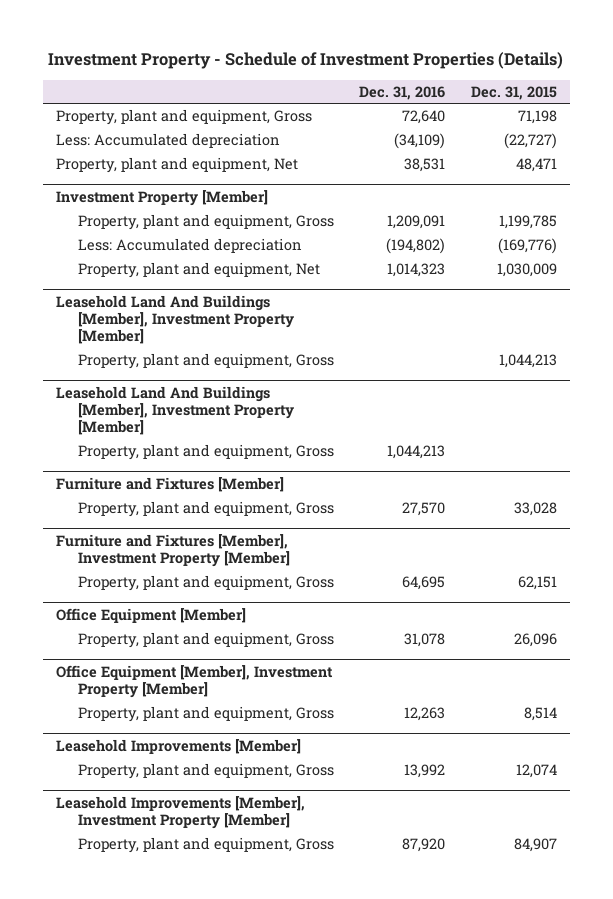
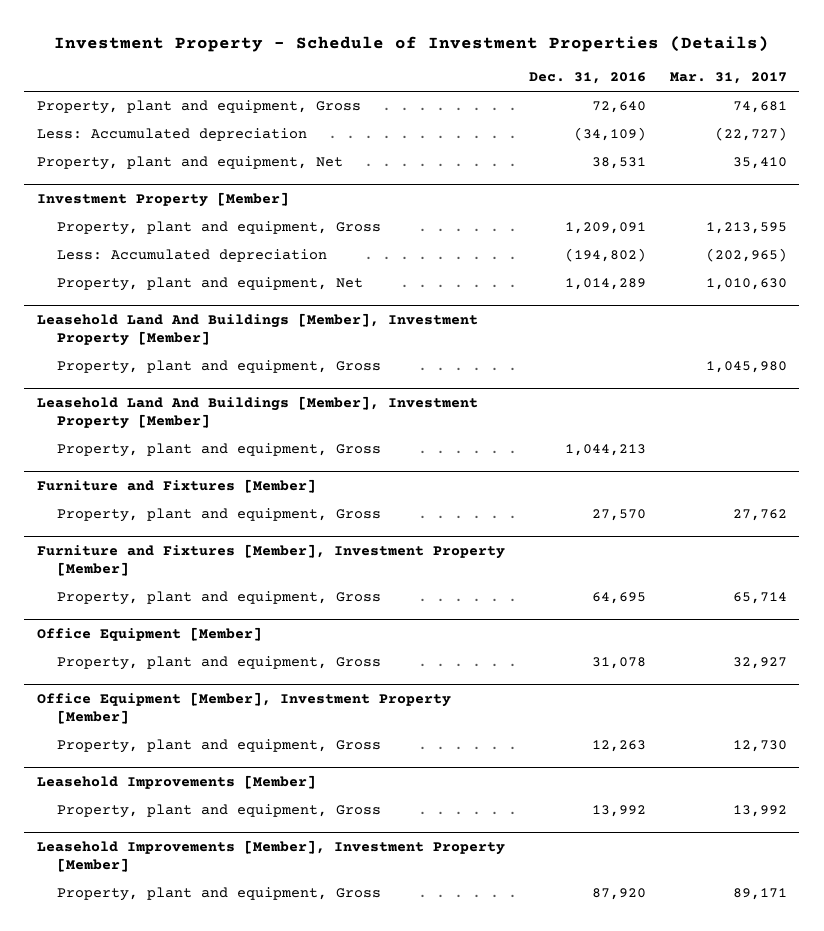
- | Dec. 31, 2016 | Dec. 31, 2015
+ | Dec. 31, 2016 | Mar. 31, 2017
@ Investment Property [Member]
- Property, plant and equipment, Net | 1,014,323 | 1,030,009
+ Property, plant and equipment, Net | 1,014,289 | 1,010,630

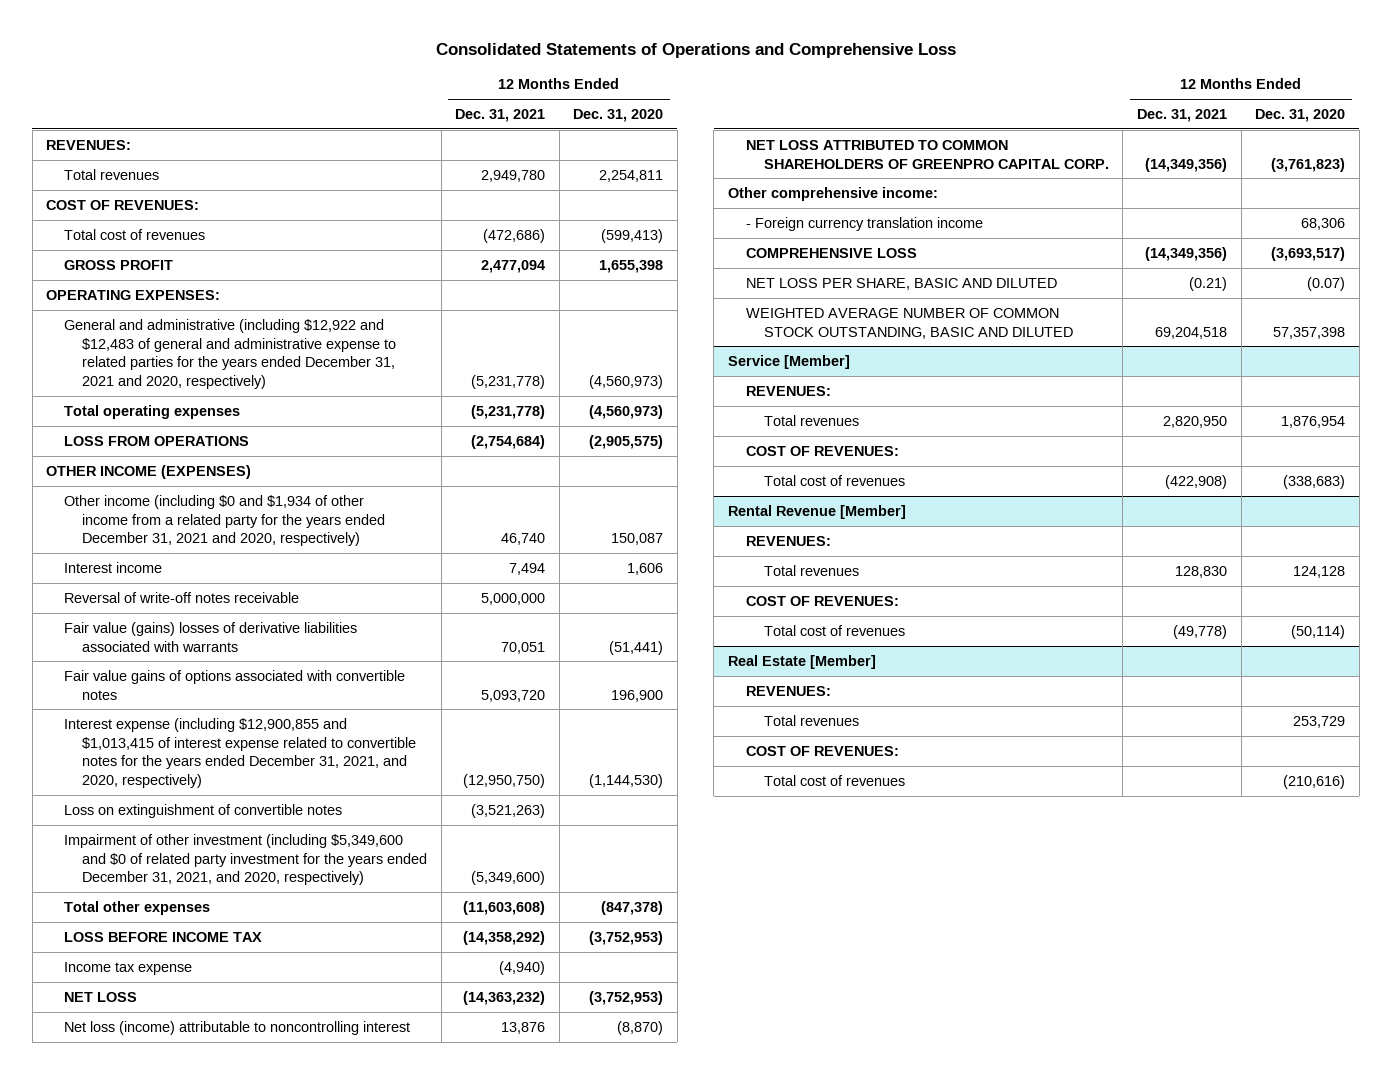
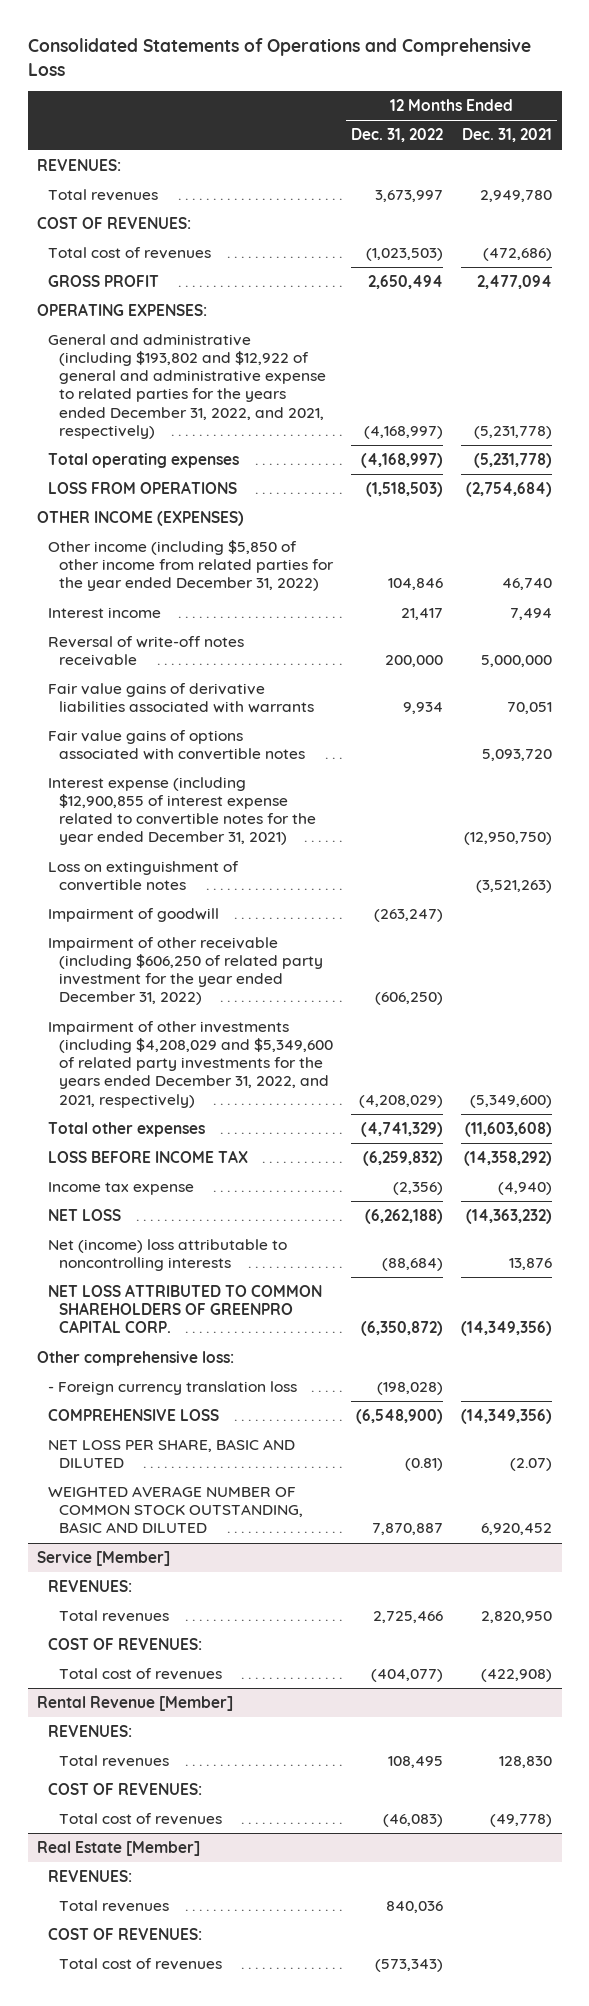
- | 12 Months Ended Dec. 31, 2021 | 12 Months Ended Dec. 31, 2020
+ | 12 Months Ended Dec. 31, 2022 | 12 Months Ended Dec. 31, 2021
- General and administrative (including $12,922 and $12,483 of general and administrative expense to related parties for the years ended December 31, 2021 and 2020, respectively) | (5,231,778) | (4,560,973)
+ General and administrative (including $193,802 and $12,922 of general and administrative expense to related parties for the years ended December 31, 2022, and 2021, respectively) | (4,168,997) | (5,231,778)
- Other income (including $0 and $1,934 of other income from a related party for the years ended December 31, 2021 and 2020, respectively) | 46,740 | 150,087
+ Other income (including $5,850 of other income from related parties for the year ended December 31, 2022) | 104,846 | 46,740
- Fair value (gains) losses of derivative liabilities associated with warrants | 70,051 | (51,441)
+ Fair value gains of derivative liabilities associated with warrants | 9,934 | 70,051
- Interest expense (including $12,900,855 and $1,013,415 of interest expense related to convertible notes for the years ended December 31, 2021, and 2020, respectively) | (12,950,750) | (1,144,530)
+ Interest expense (including $12,900,855 of interest expense related to convertible notes for the year ended December 31, 2021) | | (12,950,750)
- Impairment of other investment (including $5,349,600 and $0 of related party investment for the years ended December 31, 2021, and 2020, respectively) | (5,349,600) |
+ Impairment of goodwill | (263,247) |
+ Impairment of other receivable (including $606,250 of related party investment for the year ended December 31, 2022) | (606,250) |
+ Impairment of other investments (including $4,208,029 and $5,349,600 of related party investments for the years ended December 31, 2022, and 2021, respectively) | (4,208,029) | (5,349,600)
- Net loss (income) attributable to noncontrolling interest | 13,876 | (8,870)
+ Net (income) loss attributable to noncontrolling interests | (88,684) | 13,876
- Other comprehensive income:
- - Foreign currency translation income | | 68,306
+ Other comprehensive loss:
+ - Foreign currency translation loss | (198,028) |
- NET LOSS PER SHARE, BASIC AND DILUTED | (0.21) | (0.07)
- WEIGHTED AVERAGE NUMBER OF COMMON STOCK OUTSTANDING, BASIC AND DILUTED | 69,204,518 | 57,357,398
+ NET LOSS PER SHARE, BASIC AND DILUTED | (0.81) | (2.07)
+ WEIGHTED AVERAGE NUMBER OF COMMON STOCK OUTSTANDING, BASIC AND DILUTED | 7,870,887 | 6,920,452

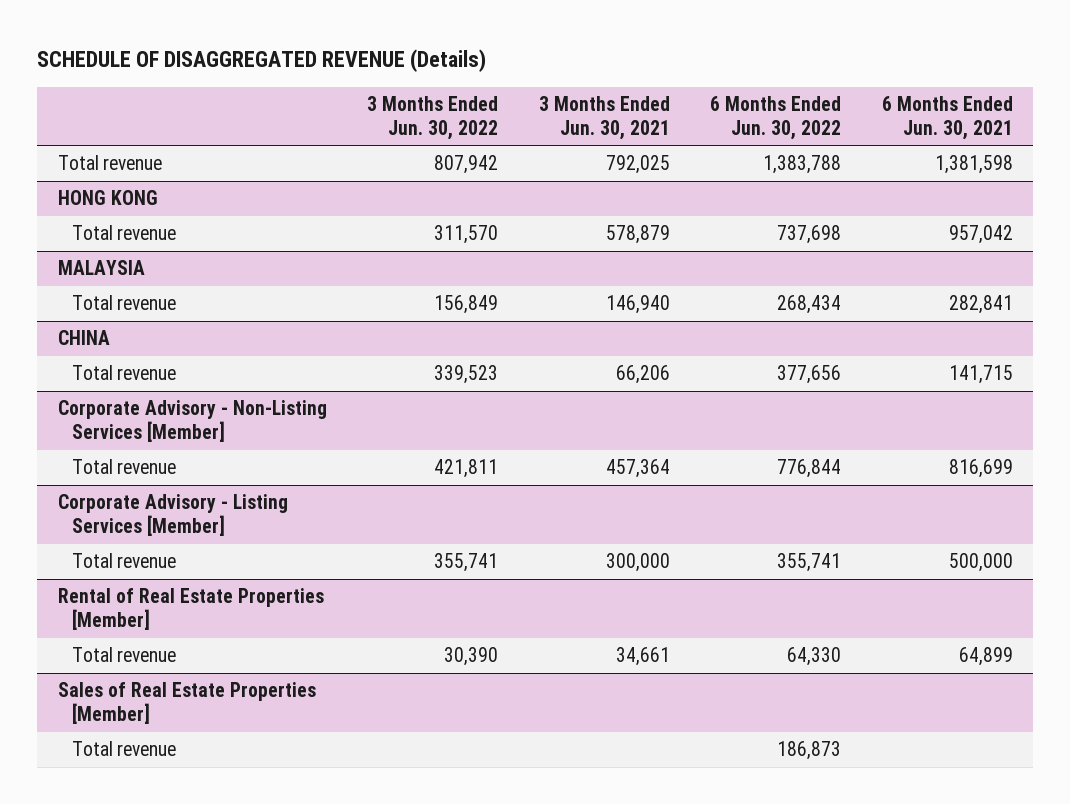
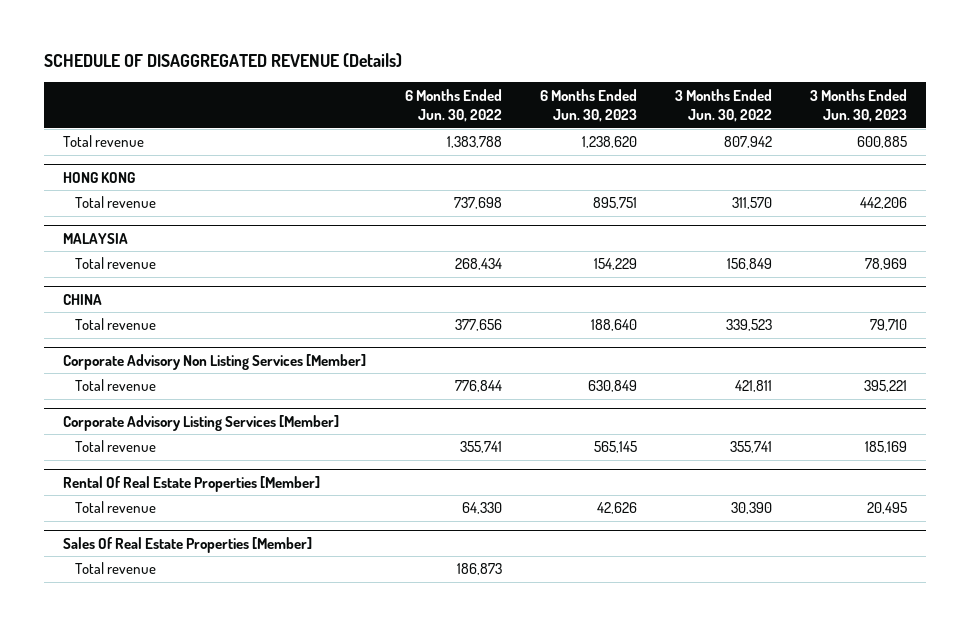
- | 3 Months Ended Jun. 30, 2022 | 3 Months Ended Jun. 30, 2021 | 6 Months Ended Jun. 30, 2022 | 6 Months Ended Jun. 30, 2021
+ | 6 Months Ended Jun. 30, 2022 | 6 Months Ended Jun. 30, 2023 | 3 Months Ended Jun. 30, 2022 | 3 Months Ended Jun. 30, 2023
- Corporate Advisory - Non-Listing Services [Member]
+ Corporate Advisory Non Listing Services [Member]
- Corporate Advisory - Listing Services [Member]
+ Corporate Advisory Listing Services [Member]
- Rental of Real Estate Properties [Member]
+ Rental Of Real Estate Properties [Member]
- Sales of Real Estate Properties [Member]
+ Sales Of Real Estate Properties [Member]

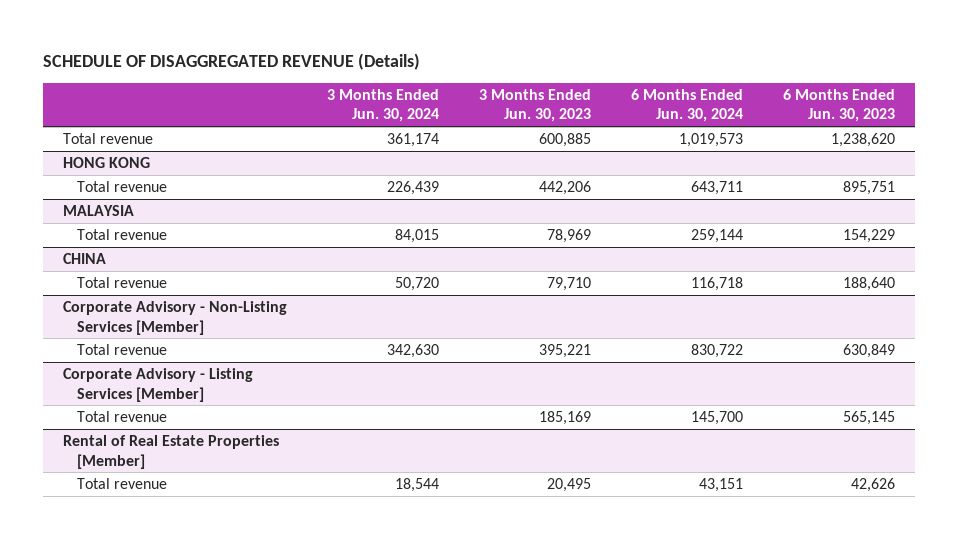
- | 6 Months Ended Jun. 30, 2022 | 6 Months Ended Jun. 30, 2023 | 3 Months Ended Jun. 30, 2022 | 3 Months Ended Jun. 30, 2023
+ | 3 Months Ended Jun. 30, 2024 | 3 Months Ended Jun. 30, 2023 | 6 Months Ended Jun. 30, 2024 | 6 Months Ended Jun. 30, 2023
- Corporate Advisory Non Listing Services [Member]
+ Corporate Advisory - Non-Listing Services [Member]
- Corporate Advisory Listing Services [Member]
+ Corporate Advisory - Listing Services [Member]
- Rental Of Real Estate Properties [Member]
+ Rental of Real Estate Properties [Member]
- Sales Of Real Estate Properties [Member]
- Total revenue | 186,873 | | |

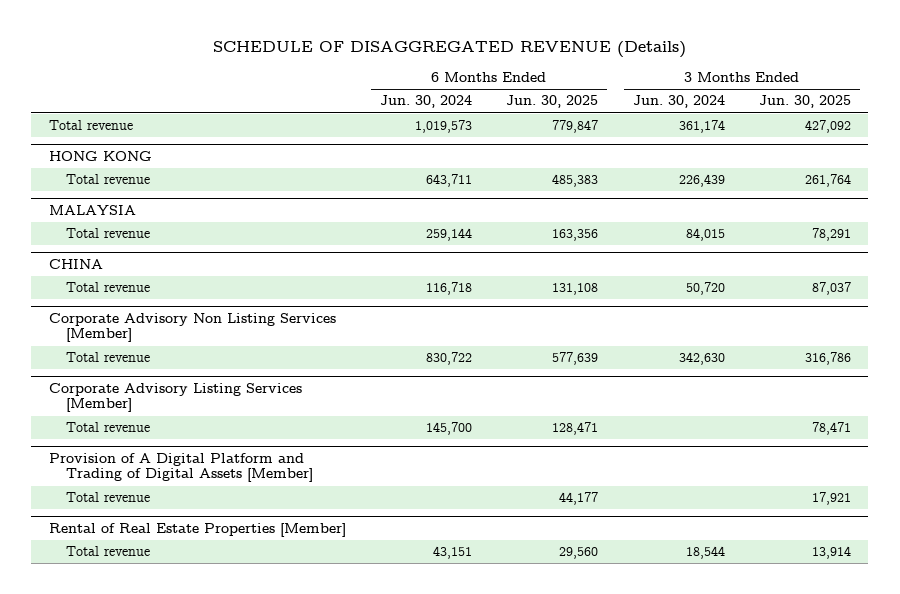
- | 3 Months Ended Jun. 30, 2024 | 3 Months Ended Jun. 30, 2023 | 6 Months Ended Jun. 30, 2024 | 6 Months Ended Jun. 30, 2023
+ | 6 Months Ended Jun. 30, 2024 | 6 Months Ended Jun. 30, 2025 | 3 Months Ended Jun. 30, 2024 | 3 Months Ended Jun. 30, 2025
- Corporate Advisory - Non-Listing Services [Member]
+ Corporate Advisory Non Listing Services [Member]
- Corporate Advisory - Listing Services [Member]
+ Corporate Advisory Listing Services [Member]
+ Provision of A Digital Platform and Trading of Digital Assets [Member]
+ Total revenue | | 44,177 | | 17,921

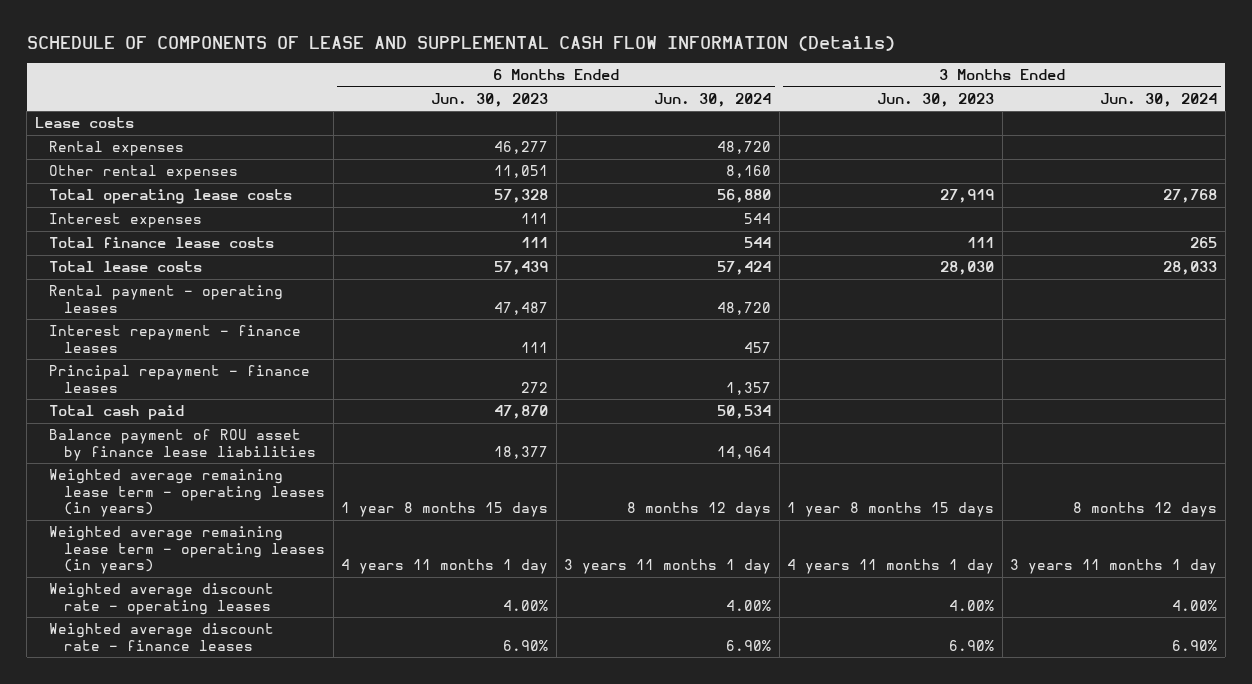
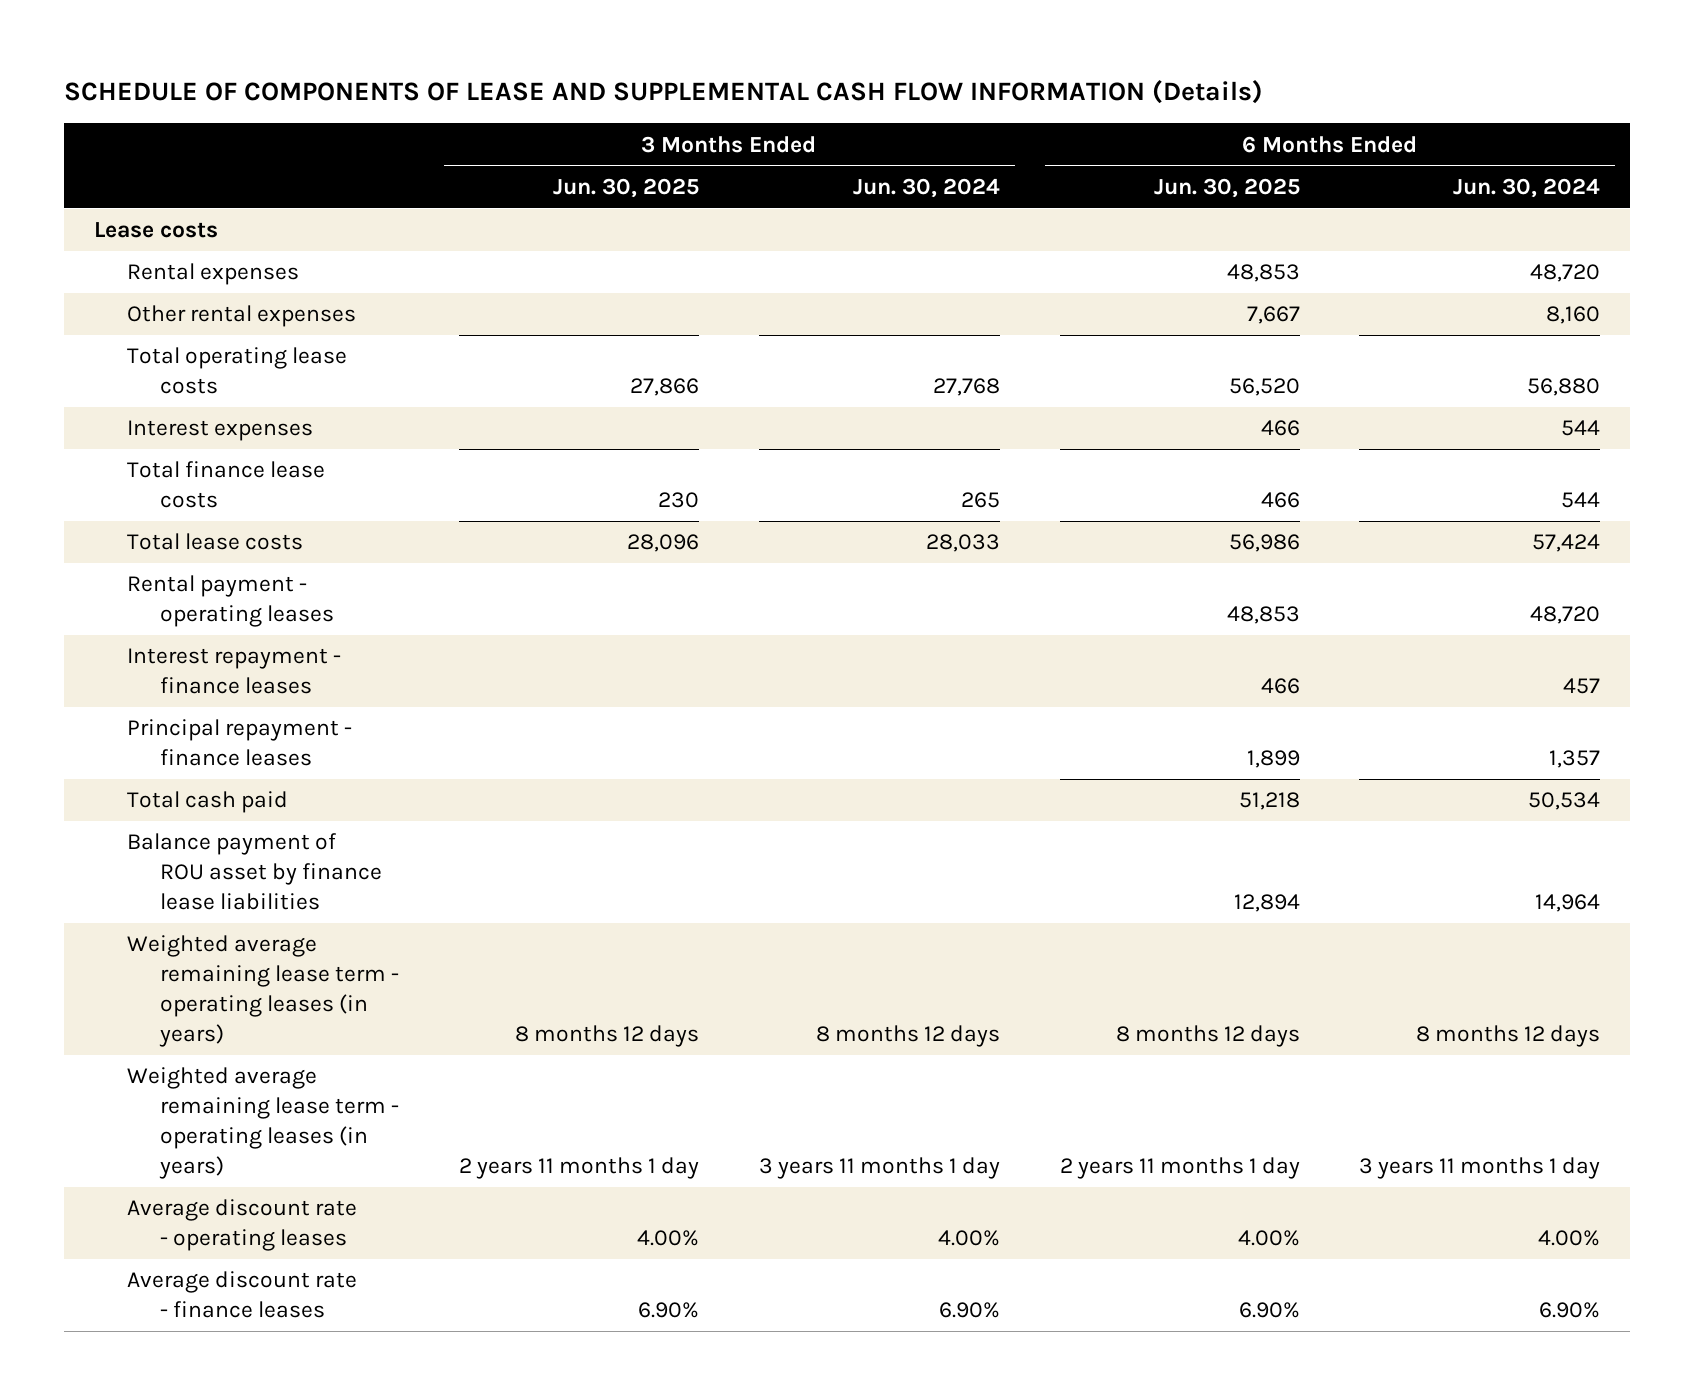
- | 6 Months Ended Jun. 30, 2023 | 6 Months Ended Jun. 30, 2024 | 3 Months Ended Jun. 30, 2023 | 3 Months Ended Jun. 30, 2024
+ | 3 Months Ended Jun. 30, 2025 | 3 Months Ended Jun. 30, 2024 | 6 Months Ended Jun. 30, 2025 | 6 Months Ended Jun. 30, 2024
- Weighted average discount rate - operating leases | 4.00% | 4.00% | 4.00% | 4.00%
- Weighted average discount rate - finance leases | 6.90% | 6.90% | 6.90% | 6.90%
+ Average discount rate - operating leases | 4.00% | 4.00% | 4.00% | 4.00%
+ Average discount rate - finance leases | 6.90% | 6.90% | 6.90% | 6.90%

